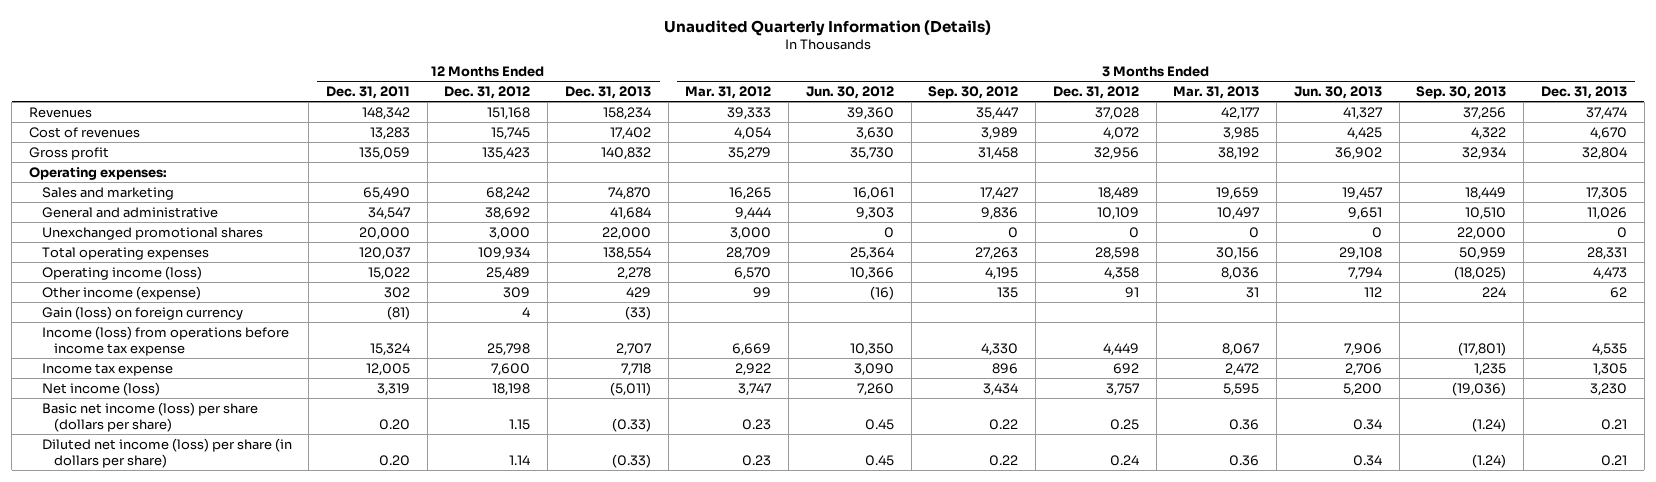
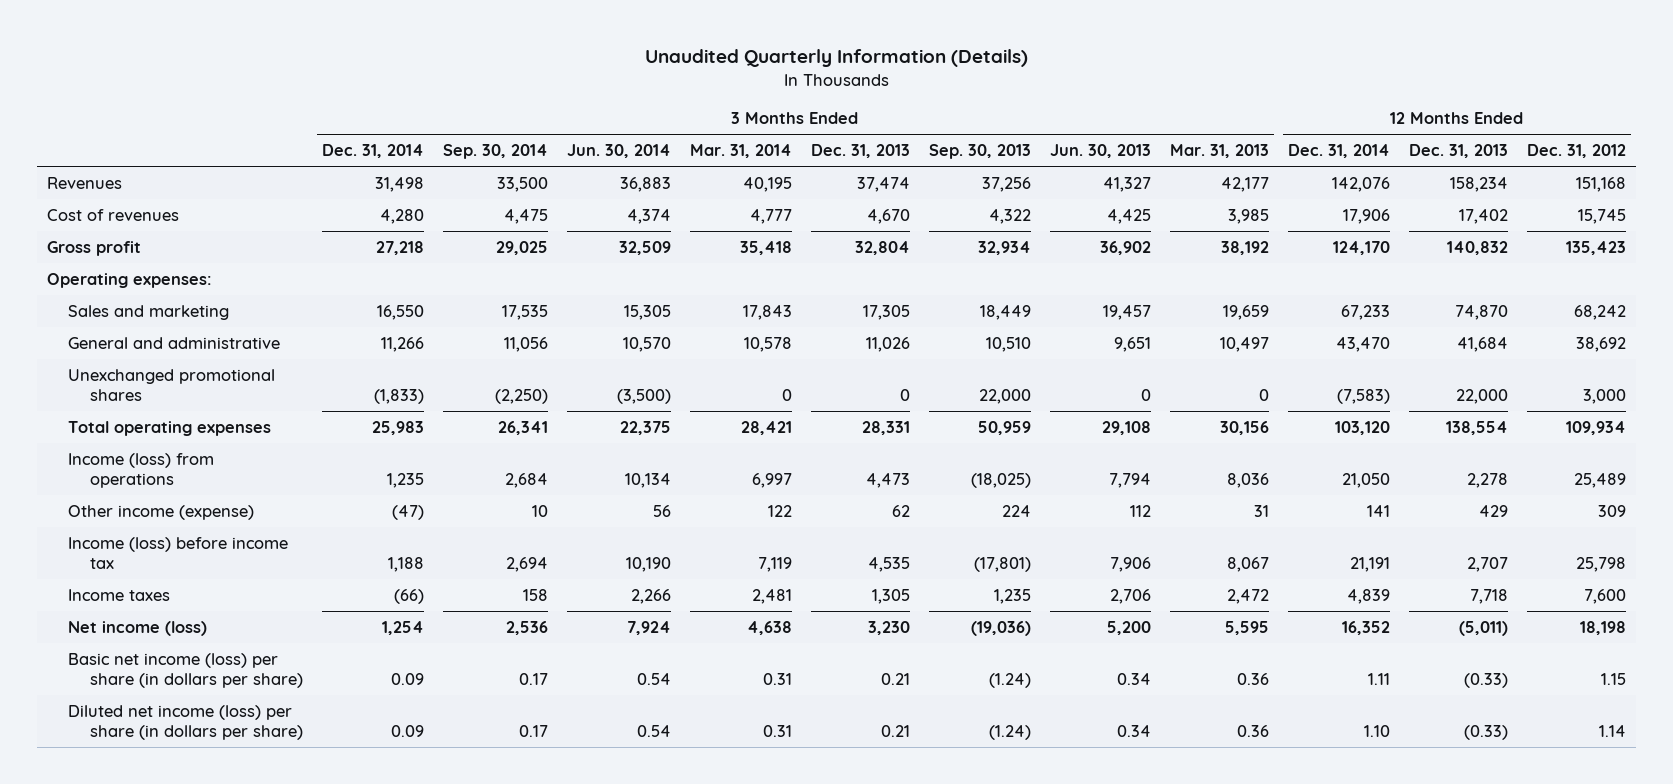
- | 12 Months Ended Dec. 31, 2011 | 12 Months Ended Dec. 31, 2012 | 12 Months Ended Dec. 31, 2013 | 3 Months Ended Mar. 31, 2012 | 3 Months Ended Jun. 30, 2012 | 3 Months Ended Sep. 30, 2012 | 3 Months Ended Dec. 31, 2012 | 3 Months Ended Mar. 31, 2013 | 3 Months Ended Jun. 30, 2013 | 3 Months Ended Sep. 30, 2013 | 3 Months Ended Dec. 31, 2013
+ | 3 Months Ended Dec. 31, 2014 | 3 Months Ended Sep. 30, 2014 | 3 Months Ended Jun. 30, 2014 | 3 Months Ended Mar. 31, 2014 | 3 Months Ended Dec. 31, 2013 | 3 Months Ended Sep. 30, 2013 | 3 Months Ended Jun. 30, 2013 | 3 Months Ended Mar. 31, 2013 | 12 Months Ended Dec. 31, 2014 | 12 Months Ended Dec. 31, 2013 | 12 Months Ended Dec. 31, 2012
- Operating income (loss) | 15,022 | 25,489 | 2,278 | 6,570 | 10,366 | 4,195 | 4,358 | 8,036 | 7,794 | (18,025) | 4,473
+ Income (loss) from operations | 1,235 | 2,684 | 10,134 | 6,997 | 4,473 | (18,025) | 7,794 | 8,036 | 21,050 | 2,278 | 25,489
- Gain (loss) on foreign currency | (81) | 4 | (33) | | | | | | | |
- Income (loss) from operations before income tax expense | 15,324 | 25,798 | 2,707 | 6,669 | 10,350 | 4,330 | 4,449 | 8,067 | 7,906 | (17,801) | 4,535
- Income tax expense | 12,005 | 7,600 | 7,718 | 2,922 | 3,090 | 896 | 692 | 2,472 | 2,706 | 1,235 | 1,305
+ Income (loss) before income tax | 1,188 | 2,694 | 10,190 | 7,119 | 4,535 | (17,801) | 7,906 | 8,067 | 21,191 | 2,707 | 25,798
+ Income taxes | (66) | 158 | 2,266 | 2,481 | 1,305 | 1,235 | 2,706 | 2,472 | 4,839 | 7,718 | 7,600
- Basic net income (loss) per share (dollars per share) | 0.20 | 1.15 | (0.33) | 0.23 | 0.45 | 0.22 | 0.25 | 0.36 | 0.34 | (1.24) | 0.21
+ Basic net income (loss) per share (in dollars per share) | 0.09 | 0.17 | 0.54 | 0.31 | 0.21 | (1.24) | 0.34 | 0.36 | 1.11 | (0.33) | 1.15

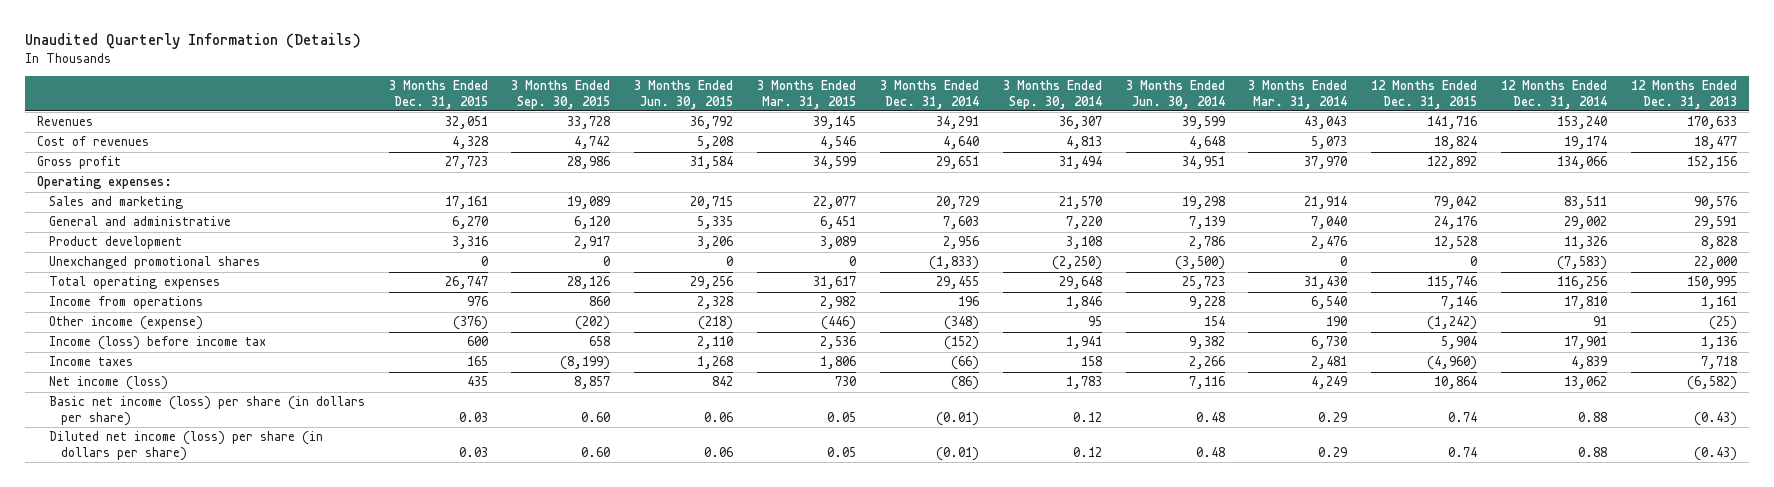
- | 3 Months Ended Dec. 31, 2014 | 3 Months Ended Sep. 30, 2014 | 3 Months Ended Jun. 30, 2014 | 3 Months Ended Mar. 31, 2014 | 3 Months Ended Dec. 31, 2013 | 3 Months Ended Sep. 30, 2013 | 3 Months Ended Jun. 30, 2013 | 3 Months Ended Mar. 31, 2013 | 12 Months Ended Dec. 31, 2014 | 12 Months Ended Dec. 31, 2013 | 12 Months Ended Dec. 31, 2012
+ | 3 Months Ended Dec. 31, 2015 | 3 Months Ended Sep. 30, 2015 | 3 Months Ended Jun. 30, 2015 | 3 Months Ended Mar. 31, 2015 | 3 Months Ended Dec. 31, 2014 | 3 Months Ended Sep. 30, 2014 | 3 Months Ended Jun. 30, 2014 | 3 Months Ended Mar. 31, 2014 | 12 Months Ended Dec. 31, 2015 | 12 Months Ended Dec. 31, 2014 | 12 Months Ended Dec. 31, 2013
- Revenues | 31,498 | 33,500 | 36,883 | 40,195 | 37,474 | 37,256 | 41,327 | 42,177 | 142,076 | 158,234 | 151,168
- Cost of revenues | 4,280 | 4,475 | 4,374 | 4,777 | 4,670 | 4,322 | 4,425 | 3,985 | 17,906 | 17,402 | 15,745
- Gross profit | 27,218 | 29,025 | 32,509 | 35,418 | 32,804 | 32,934 | 36,902 | 38,192 | 124,170 | 140,832 | 135,423
+ Revenues | 32,051 | 33,728 | 36,792 | 39,145 | 34,291 | 36,307 | 39,599 | 43,043 | 141,716 | 153,240 | 170,633
+ Cost of revenues | 4,328 | 4,742 | 5,208 | 4,546 | 4,640 | 4,813 | 4,648 | 5,073 | 18,824 | 19,174 | 18,477
+ Gross profit | 27,723 | 28,986 | 31,584 | 34,599 | 29,651 | 31,494 | 34,951 | 37,970 | 122,892 | 134,066 | 152,156
- Sales and marketing | 16,550 | 17,535 | 15,305 | 17,843 | 17,305 | 18,449 | 19,457 | 19,659 | 67,233 | 74,870 | 68,242
- General and administrative | 11,266 | 11,056 | 10,570 | 10,578 | 11,026 | 10,510 | 9,651 | 10,497 | 43,470 | 41,684 | 38,692
+ Sales and marketing | 17,161 | 19,089 | 20,715 | 22,077 | 20,729 | 21,570 | 19,298 | 21,914 | 79,042 | 83,511 | 90,576
+ General and administrative | 6,270 | 6,120 | 5,335 | 6,451 | 7,603 | 7,220 | 7,139 | 7,040 | 24,176 | 29,002 | 29,591
+ Product development | 3,316 | 2,917 | 3,206 | 3,089 | 2,956 | 3,108 | 2,786 | 2,476 | 12,528 | 11,326 | 8,828
- Total operating expenses | 25,983 | 26,341 | 22,375 | 28,421 | 28,331 | 50,959 | 29,108 | 30,156 | 103,120 | 138,554 | 109,934
- Income (loss) from operations | 1,235 | 2,684 | 10,134 | 6,997 | 4,473 | (18,025) | 7,794 | 8,036 | 21,050 | 2,278 | 25,489
- Other income (expense) | (47) | 10 | 56 | 122 | 62 | 224 | 112 | 31 | 141 | 429 | 309
- Income (loss) before income tax | 1,188 | 2,694 | 10,190 | 7,119 | 4,535 | (17,801) | 7,906 | 8,067 | 21,191 | 2,707 | 25,798
+ Total operating expenses | 26,747 | 28,126 | 29,256 | 31,617 | 29,455 | 29,648 | 25,723 | 31,430 | 115,746 | 116,256 | 150,995
+ Income from operations | 976 | 860 | 2,328 | 2,982 | 196 | 1,846 | 9,228 | 6,540 | 7,146 | 17,810 | 1,161
+ Other income (expense) | (376) | (202) | (218) | (446) | (348) | 95 | 154 | 190 | (1,242) | 91 | (25)
+ Income (loss) before income tax | 600 | 658 | 2,110 | 2,536 | (152) | 1,941 | 9,382 | 6,730 | 5,904 | 17,901 | 1,136
- Net income (loss) | 1,254 | 2,536 | 7,924 | 4,638 | 3,230 | (19,036) | 5,200 | 5,595 | 16,352 | (5,011) | 18,198
- Basic net income (loss) per share (in dollars per share) | 0.09 | 0.17 | 0.54 | 0.31 | 0.21 | (1.24) | 0.34 | 0.36 | 1.11 | (0.33) | 1.15
- Diluted net income (loss) per share (in dollars per share) | 0.09 | 0.17 | 0.54 | 0.31 | 0.21 | (1.24) | 0.34 | 0.36 | 1.10 | (0.33) | 1.14
+ Net income (loss) | 435 | 8,857 | 842 | 730 | (86) | 1,783 | 7,116 | 4,249 | 10,864 | 13,062 | (6,582)
+ Basic net income (loss) per share (in dollars per share) | 0.03 | 0.60 | 0.06 | 0.05 | (0.01) | 0.12 | 0.48 | 0.29 | 0.74 | 0.88 | (0.43)
+ Diluted net income (loss) per share (in dollars per share) | 0.03 | 0.60 | 0.06 | 0.05 | (0.01) | 0.12 | 0.48 | 0.29 | 0.74 | 0.88 | (0.43)

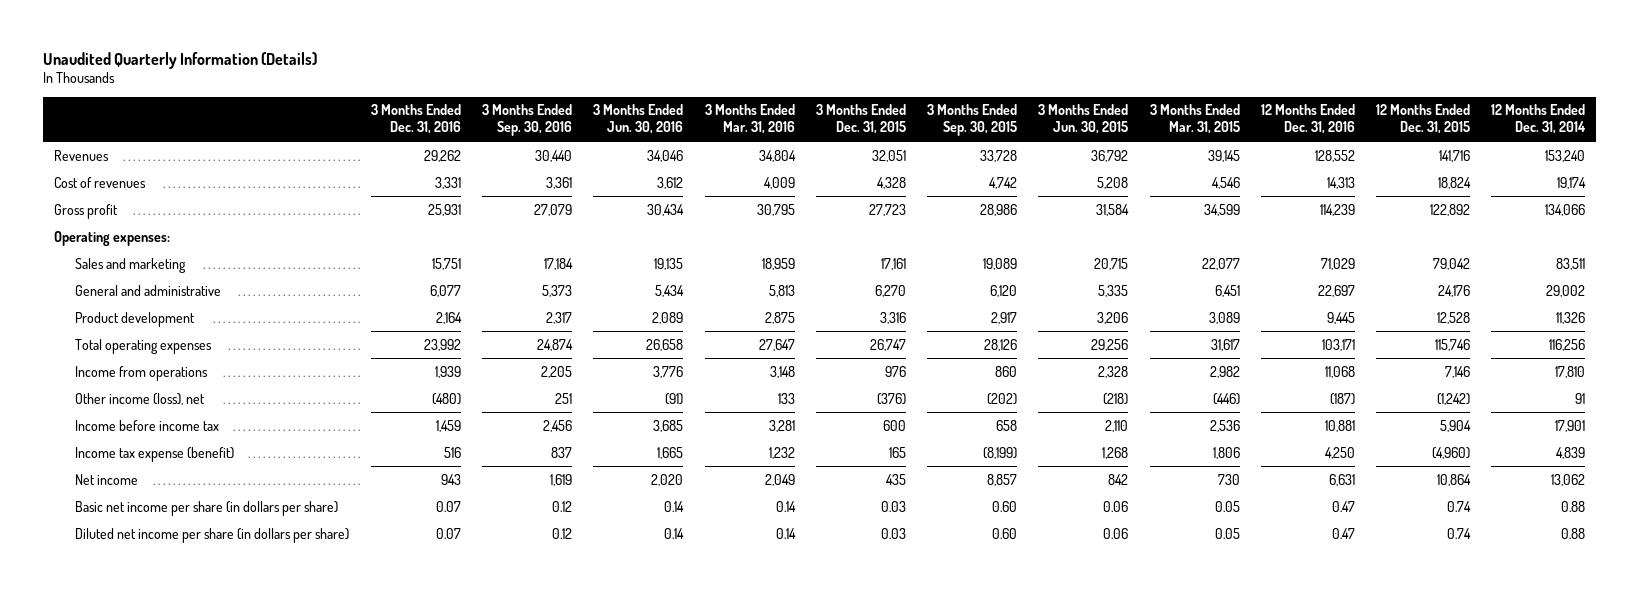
- | 3 Months Ended Dec. 31, 2015 | 3 Months Ended Sep. 30, 2015 | 3 Months Ended Jun. 30, 2015 | 3 Months Ended Mar. 31, 2015 | 3 Months Ended Dec. 31, 2014 | 3 Months Ended Sep. 30, 2014 | 3 Months Ended Jun. 30, 2014 | 3 Months Ended Mar. 31, 2014 | 12 Months Ended Dec. 31, 2015 | 12 Months Ended Dec. 31, 2014 | 12 Months Ended Dec. 31, 2013
+ | 3 Months Ended Dec. 31, 2016 | 3 Months Ended Sep. 30, 2016 | 3 Months Ended Jun. 30, 2016 | 3 Months Ended Mar. 31, 2016 | 3 Months Ended Dec. 31, 2015 | 3 Months Ended Sep. 30, 2015 | 3 Months Ended Jun. 30, 2015 | 3 Months Ended Mar. 31, 2015 | 12 Months Ended Dec. 31, 2016 | 12 Months Ended Dec. 31, 2015 | 12 Months Ended Dec. 31, 2014
- Unexchanged promotional shares | 0 | 0 | 0 | 0 | (1,833) | (2,250) | (3,500) | 0 | 0 | (7,583) | 22,000
- Other income (expense) | (376) | (202) | (218) | (446) | (348) | 95 | 154 | 190 | (1,242) | 91 | (25)
- Income (loss) before income tax | 600 | 658 | 2,110 | 2,536 | (152) | 1,941 | 9,382 | 6,730 | 5,904 | 17,901 | 1,136
- Income taxes | 165 | (8,199) | 1,268 | 1,806 | (66) | 158 | 2,266 | 2,481 | (4,960) | 4,839 | 7,718
- Net income (loss) | 435 | 8,857 | 842 | 730 | (86) | 1,783 | 7,116 | 4,249 | 10,864 | 13,062 | (6,582)
- Basic net income (loss) per share (in dollars per share) | 0.03 | 0.60 | 0.06 | 0.05 | (0.01) | 0.12 | 0.48 | 0.29 | 0.74 | 0.88 | (0.43)
- Diluted net income (loss) per share (in dollars per share) | 0.03 | 0.60 | 0.06 | 0.05 | (0.01) | 0.12 | 0.48 | 0.29 | 0.74 | 0.88 | (0.43)
+ Other income (loss), net | (480) | 251 | (91) | 133 | (376) | (202) | (218) | (446) | (187) | (1,242) | 91
+ Income before income tax | 1,459 | 2,456 | 3,685 | 3,281 | 600 | 658 | 2,110 | 2,536 | 10,881 | 5,904 | 17,901
+ Income tax expense (benefit) | 516 | 837 | 1,665 | 1,232 | 165 | (8,199) | 1,268 | 1,806 | 4,250 | (4,960) | 4,839
+ Net income | 943 | 1,619 | 2,020 | 2,049 | 435 | 8,857 | 842 | 730 | 6,631 | 10,864 | 13,062
+ Basic net income per share (in dollars per share) | 0.07 | 0.12 | 0.14 | 0.14 | 0.03 | 0.60 | 0.06 | 0.05 | 0.47 | 0.74 | 0.88
+ Diluted net income per share (in dollars per share) | 0.07 | 0.12 | 0.14 | 0.14 | 0.03 | 0.60 | 0.06 | 0.05 | 0.47 | 0.74 | 0.88

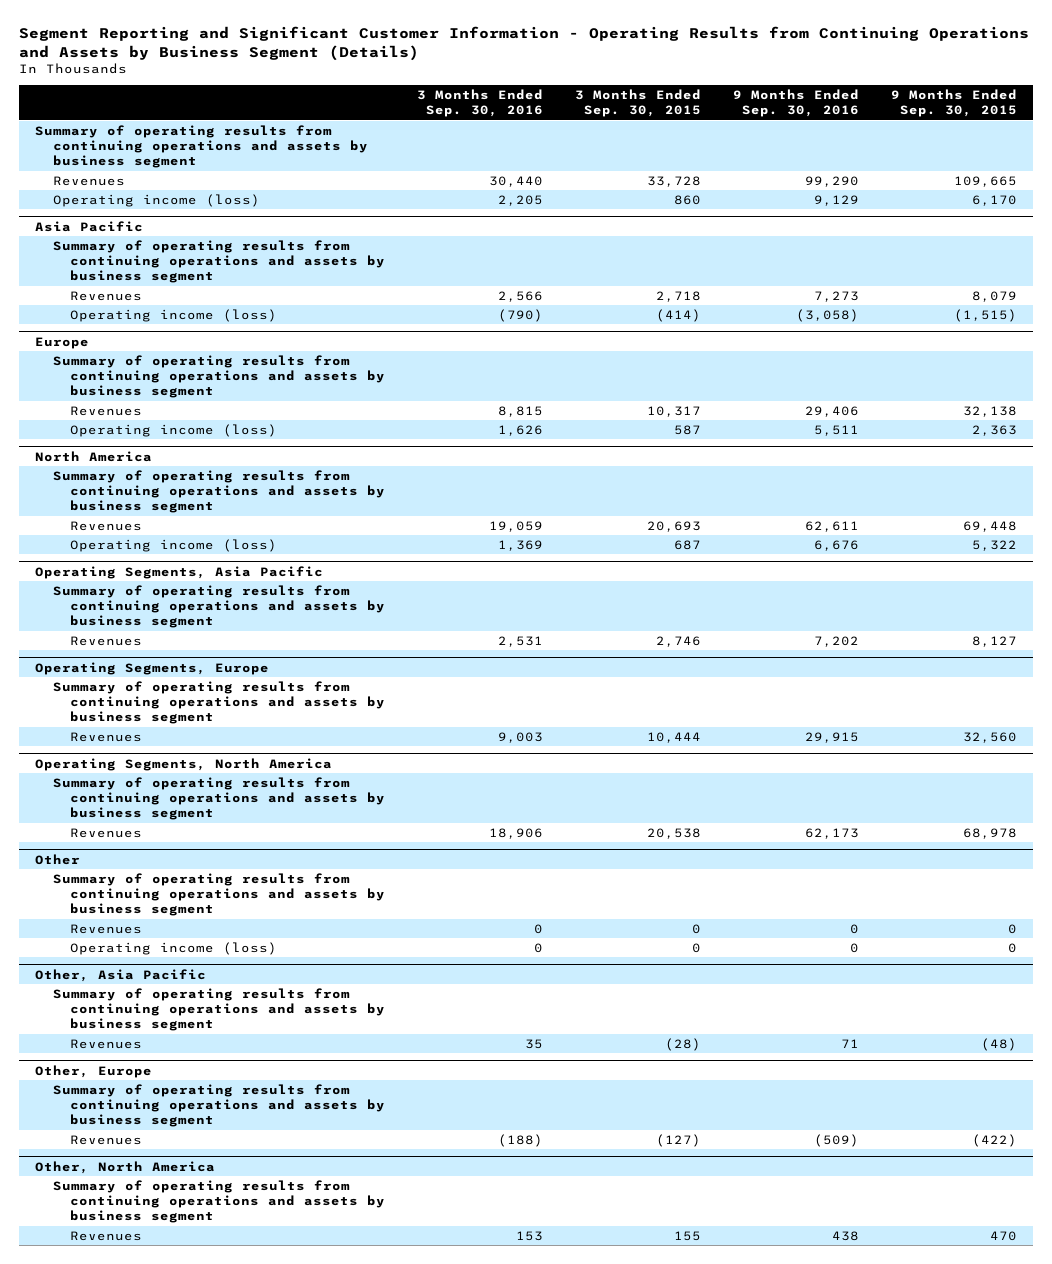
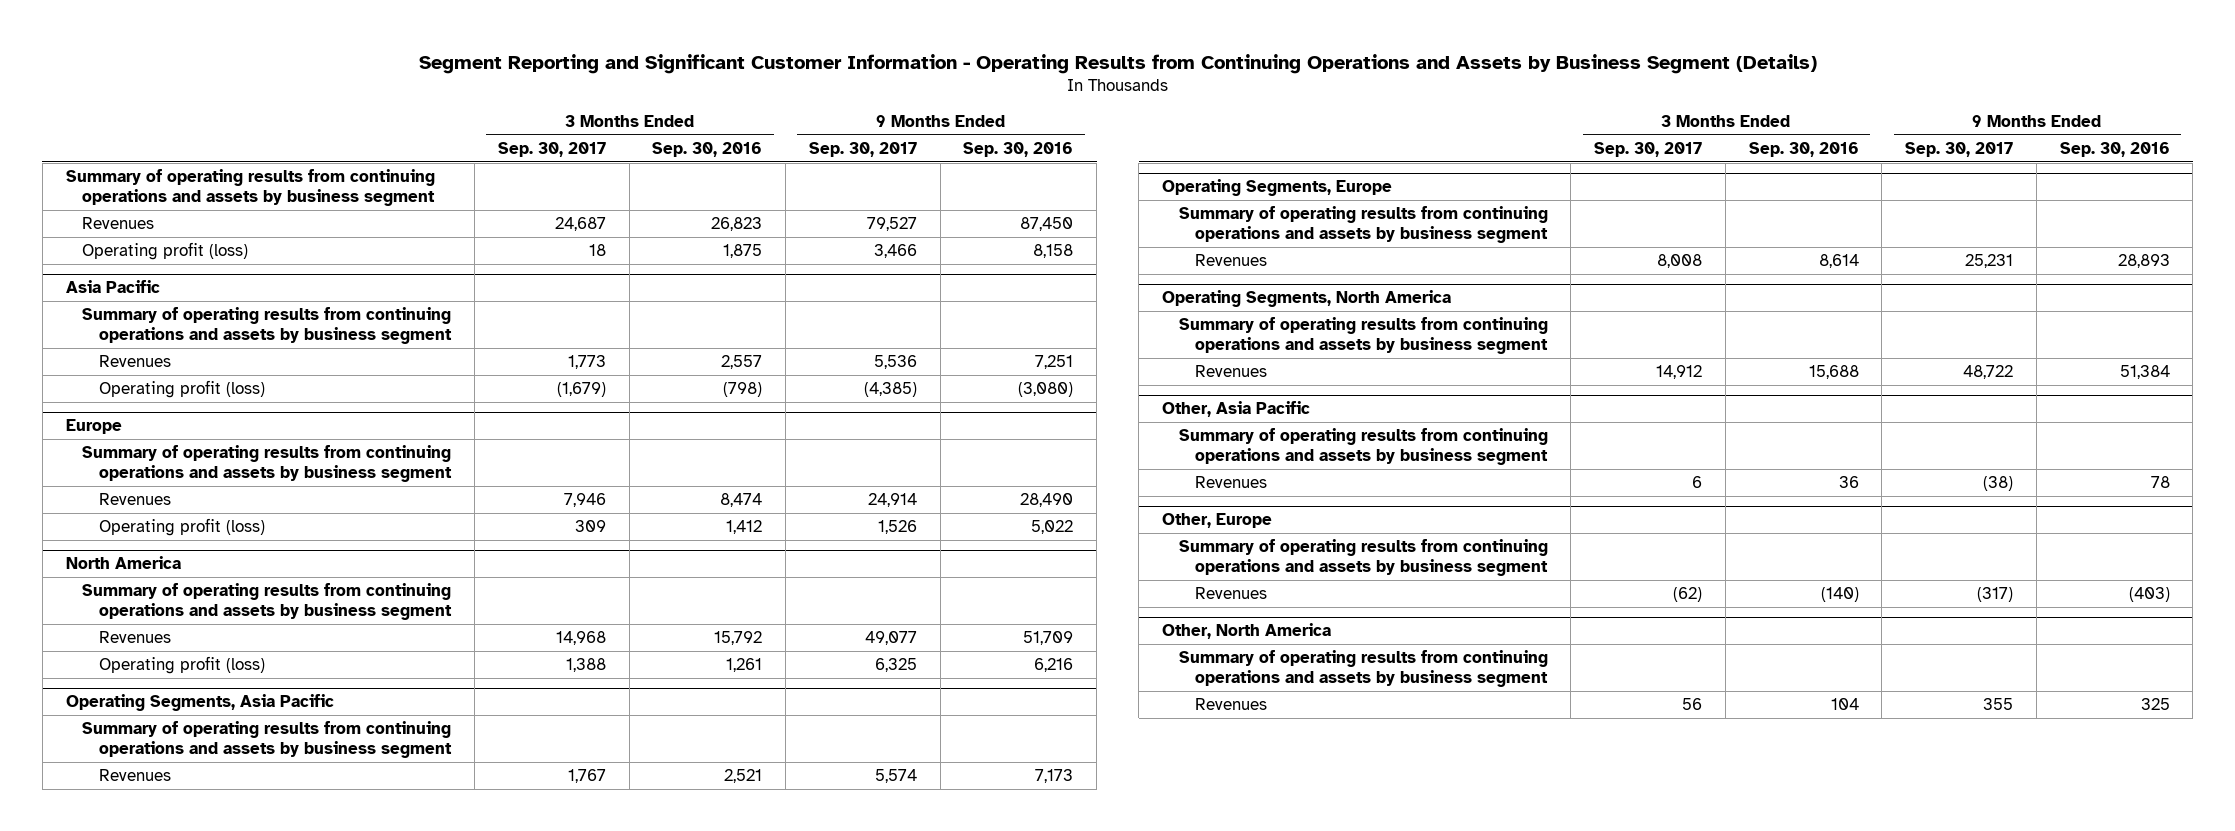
- | 3 Months Ended Sep. 30, 2016 | 3 Months Ended Sep. 30, 2015 | 9 Months Ended Sep. 30, 2016 | 9 Months Ended Sep. 30, 2015
+ | 3 Months Ended Sep. 30, 2017 | 3 Months Ended Sep. 30, 2016 | 9 Months Ended Sep. 30, 2017 | 9 Months Ended Sep. 30, 2016
- Revenues | 30,440 | 33,728 | 99,290 | 109,665
- Operating income (loss) | 2,205 | 860 | 9,129 | 6,170
+ Revenues | 24,687 | 26,823 | 79,527 | 87,450
+ Operating profit (loss) | 18 | 1,875 | 3,466 | 8,158
@ Asia Pacific
- Revenues | 2,566 | 2,718 | 7,273 | 8,079
- Operating income (loss) | (790) | (414) | (3,058) | (1,515)
+ Revenues | 1,773 | 2,557 | 5,536 | 7,251
+ Operating profit (loss) | (1,679) | (798) | (4,385) | (3,080)
@ Europe
- Revenues | 8,815 | 10,317 | 29,406 | 32,138
- Operating income (loss) | 1,626 | 587 | 5,511 | 2,363
+ Revenues | 7,946 | 8,474 | 24,914 | 28,490
+ Operating profit (loss) | 309 | 1,412 | 1,526 | 5,022
@ North America
- Revenues | 19,059 | 20,693 | 62,611 | 69,448
- Operating income (loss) | 1,369 | 687 | 6,676 | 5,322
+ Revenues | 14,968 | 15,792 | 49,077 | 51,709
+ Operating profit (loss) | 1,388 | 1,261 | 6,325 | 6,216
@ Operating Segments, Asia Pacific
- Revenues | 2,531 | 2,746 | 7,202 | 8,127
+ Revenues | 1,767 | 2,521 | 5,574 | 7,173
@ Operating Segments, Europe
- Revenues | 9,003 | 10,444 | 29,915 | 32,560
+ Revenues | 8,008 | 8,614 | 25,231 | 28,893
@ Operating Segments, North America
- Revenues | 18,906 | 20,538 | 62,173 | 68,978
- Other
- Summary of operating results from continuing operations and assets by business segment
- Revenues | 0 | 0 | 0 | 0
- Operating income (loss) | 0 | 0 | 0 | 0
@ Operating Segments, North America
+ Revenues | 14,912 | 15,688 | 48,722 | 51,384
@ Other, Asia Pacific
- Revenues | 35 | (28) | 71 | (48)
+ Revenues | 6 | 36 | (38) | 78
@ Other, Europe
- Revenues | (188) | (127) | (509) | (422)
+ Revenues | (62) | (140) | (317) | (403)
@ Other, North America
- Revenues | 153 | 155 | 438 | 470
+ Revenues | 56 | 104 | 355 | 325

